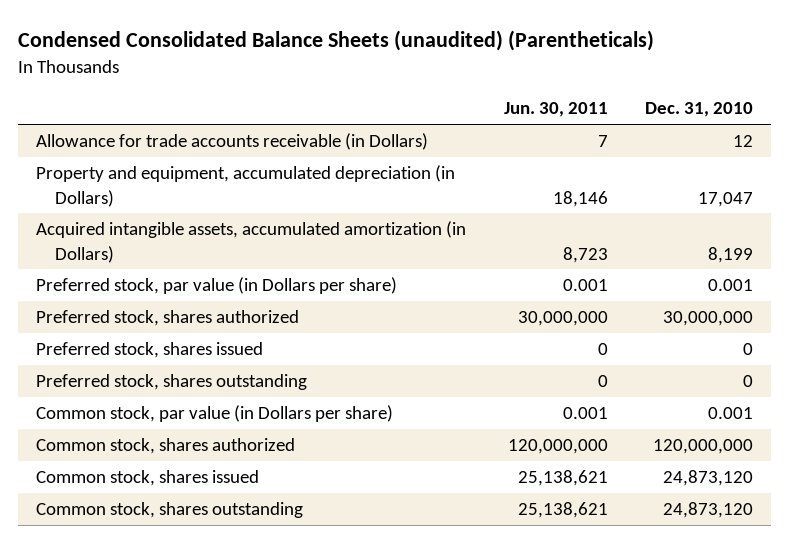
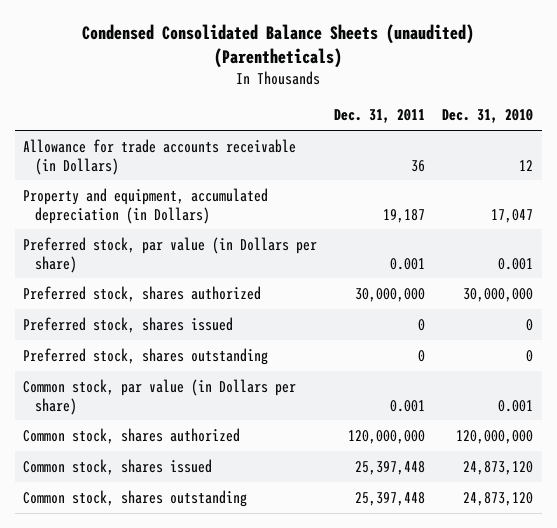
- | Jun. 30, 2011 | Dec. 31, 2010
+ | Dec. 31, 2011 | Dec. 31, 2010
- Acquired intangible assets, accumulated amortization (in Dollars) | 8,723 | 8,199

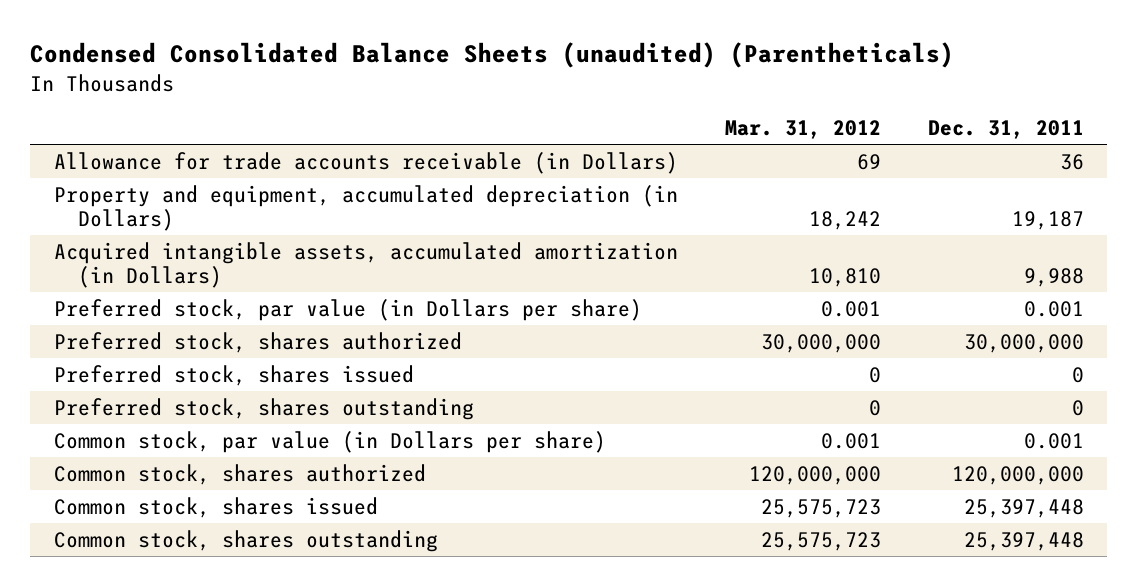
- | Dec. 31, 2011 | Dec. 31, 2010
+ | Mar. 31, 2012 | Dec. 31, 2011
+ Acquired intangible assets, accumulated amortization (in Dollars) | 10,810 | 9,988

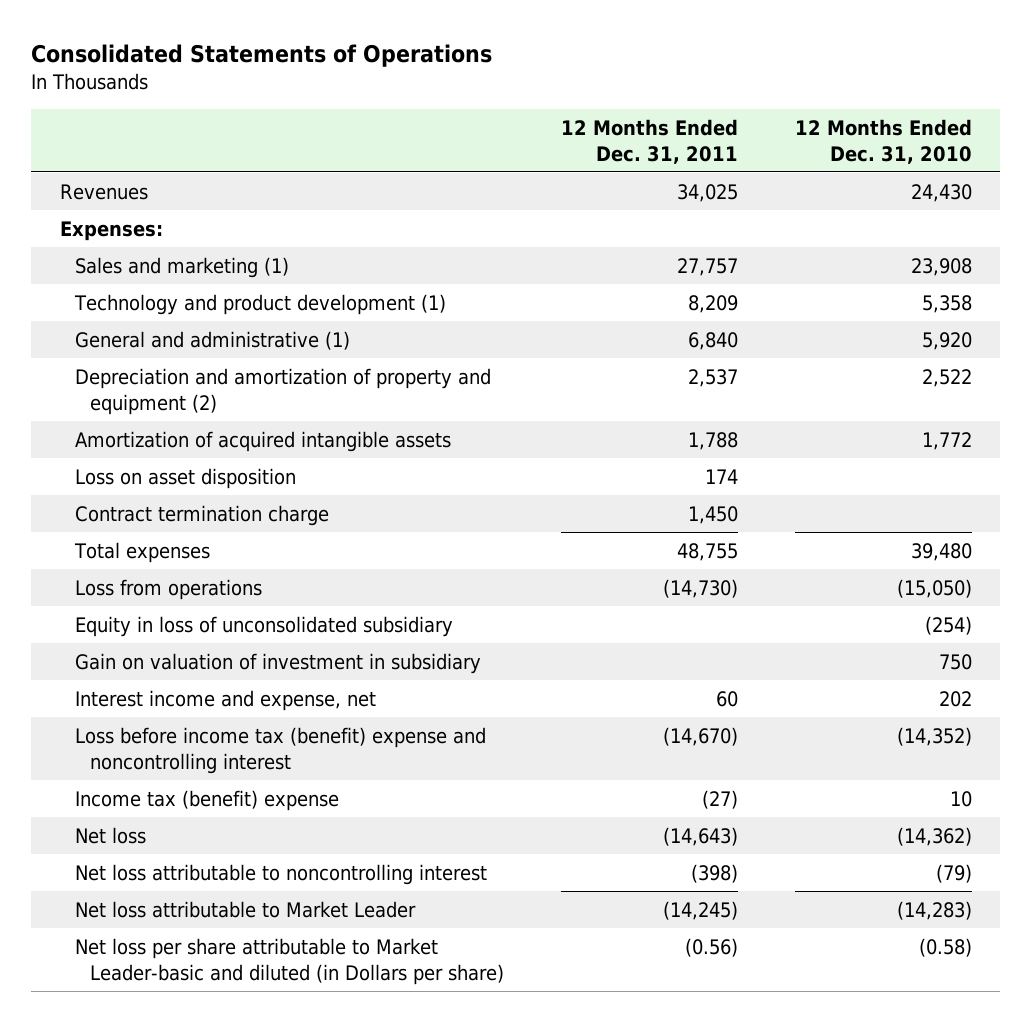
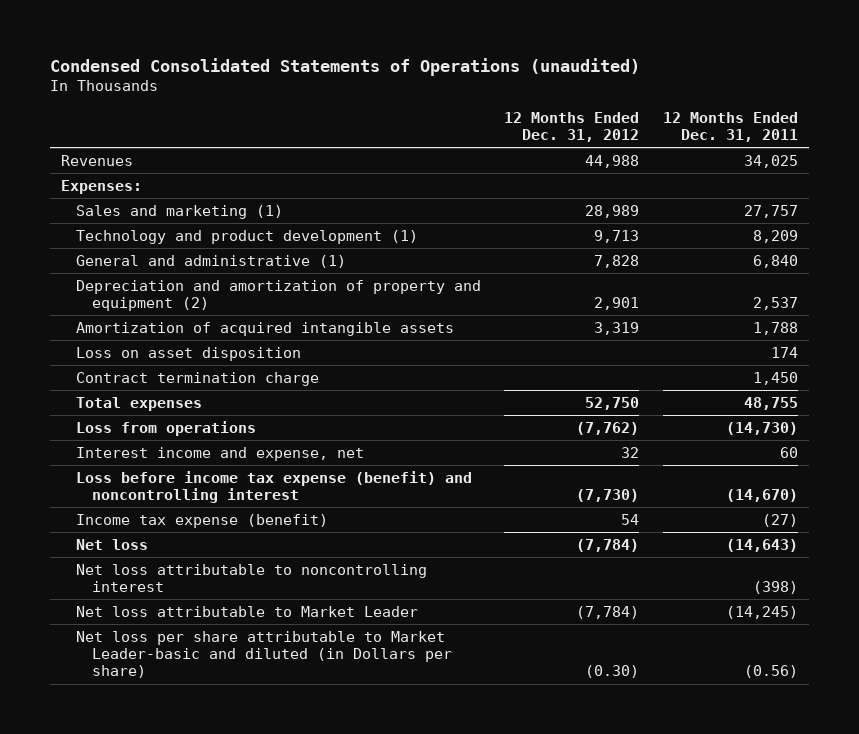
- Consolidated Statements of Operations
+ Condensed Consolidated Statements of Operations (unaudited)
- | 12 Months Ended Dec. 31, 2011 | 12 Months Ended Dec. 31, 2010
+ | 12 Months Ended Dec. 31, 2012 | 12 Months Ended Dec. 31, 2011
- Equity in loss of unconsolidated subsidiary | | (254)
- Gain on valuation of investment in subsidiary | | 750
- Loss before income tax (benefit) expense and noncontrolling interest | (14,670) | (14,352)
- Income tax (benefit) expense | (27) | 10
+ Loss before income tax expense (benefit) and noncontrolling interest | (7,730) | (14,670)
+ Income tax expense (benefit) | 54 | (27)

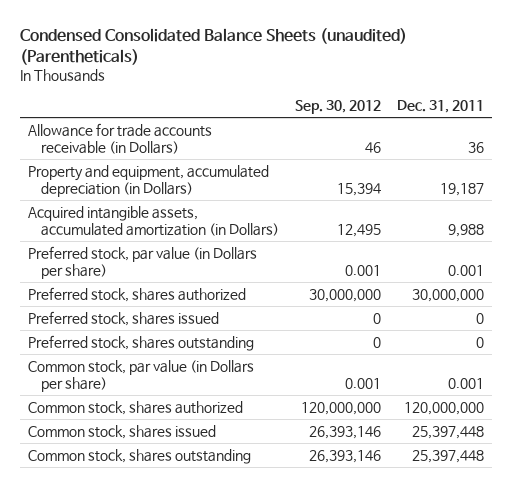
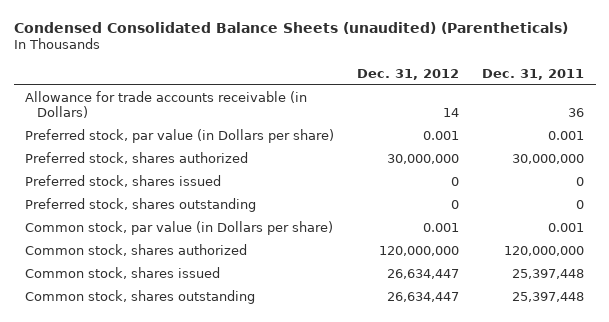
- | Sep. 30, 2012 | Dec. 31, 2011
+ | Dec. 31, 2012 | Dec. 31, 2011
- Property and equipment, accumulated depreciation (in Dollars) | 15,394 | 19,187
- Acquired intangible assets, accumulated amortization (in Dollars) | 12,495 | 9,988

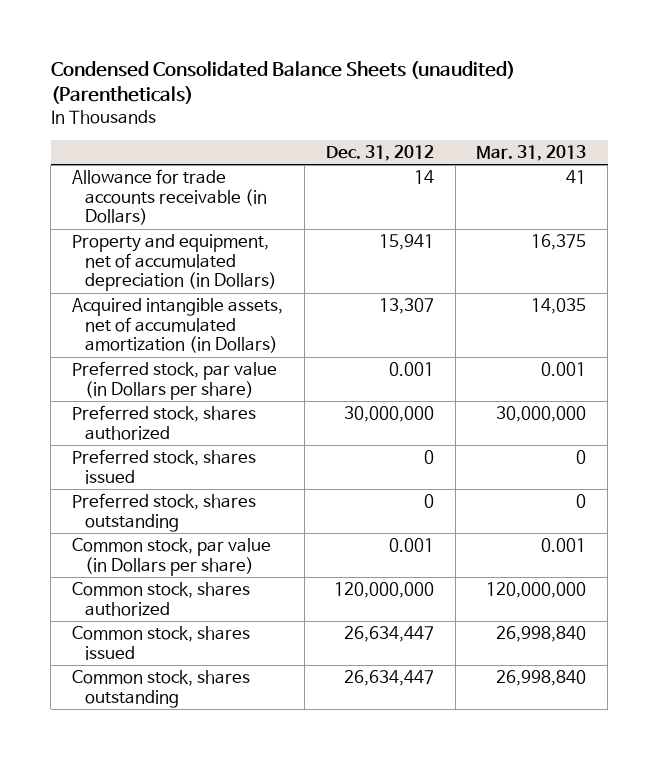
- | Dec. 31, 2012 | Dec. 31, 2011
+ | Dec. 31, 2012 | Mar. 31, 2013
+ Property and equipment, net of accumulated depreciation (in Dollars) | 15,941 | 16,375
+ Acquired intangible assets, net of accumulated amortization (in Dollars) | 13,307 | 14,035

